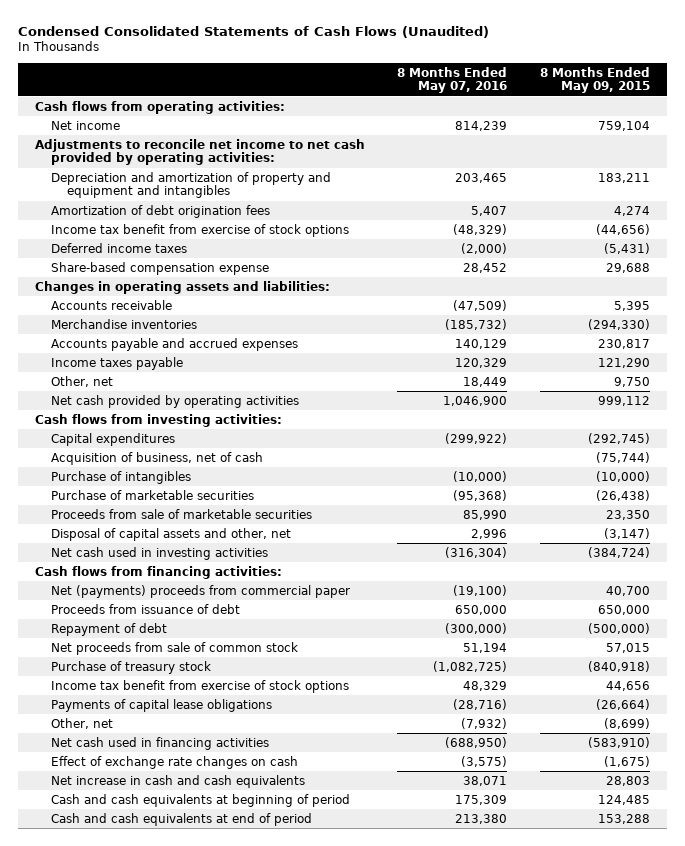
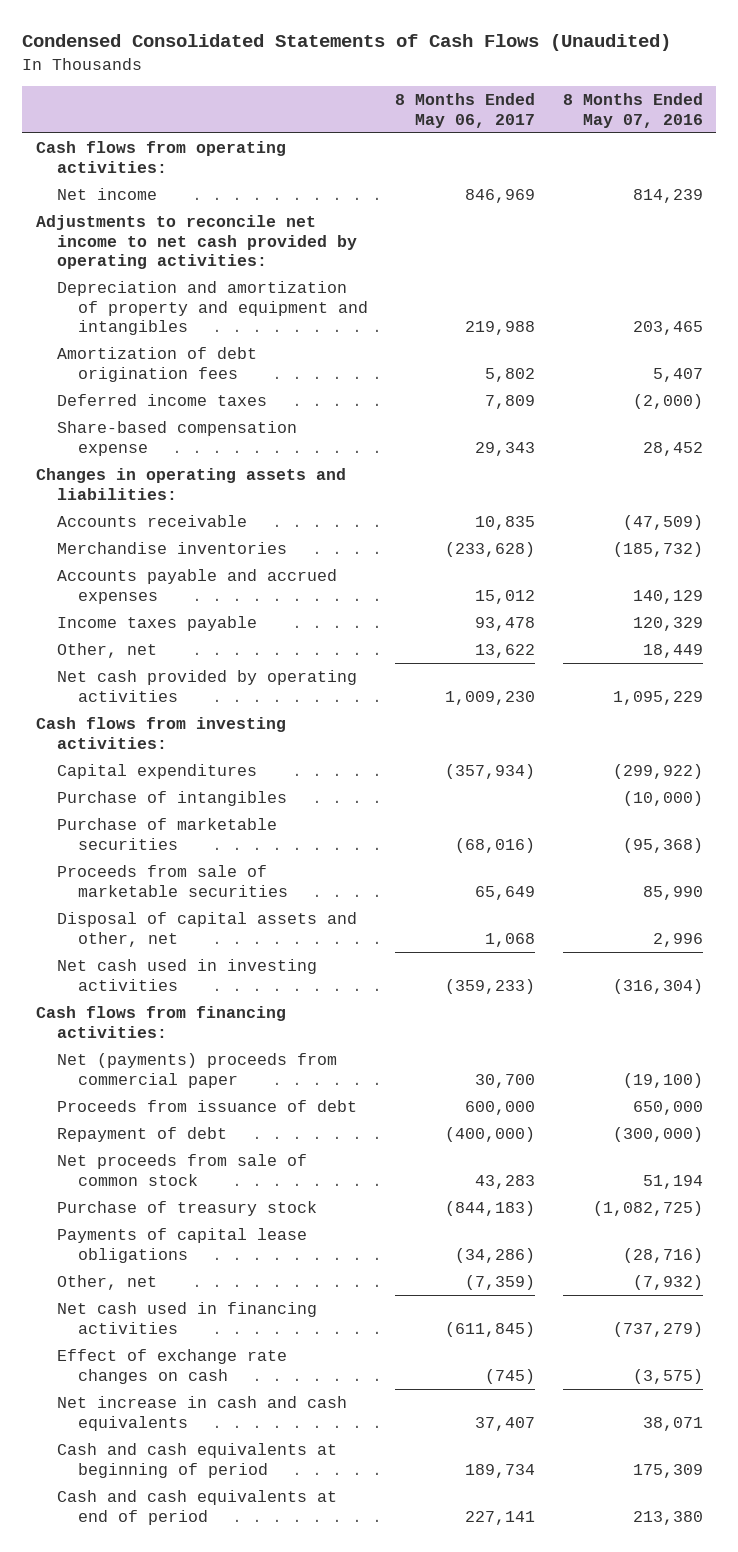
- | 8 Months Ended May 07, 2016 | 8 Months Ended May 09, 2015
+ | 8 Months Ended May 06, 2017 | 8 Months Ended May 07, 2016
- Income tax benefit from exercise of stock options | (48,329) | (44,656)
- Net cash provided by operating activities | 1,046,900 | 999,112
+ Net cash provided by operating activities | 1,009,230 | 1,095,229
- Acquisition of business, net of cash | | (75,744)
- Income tax benefit from exercise of stock options | 48,329 | 44,656
- Net cash used in financing activities | (688,950) | (583,910)
+ Net cash used in financing activities | (611,845) | (737,279)

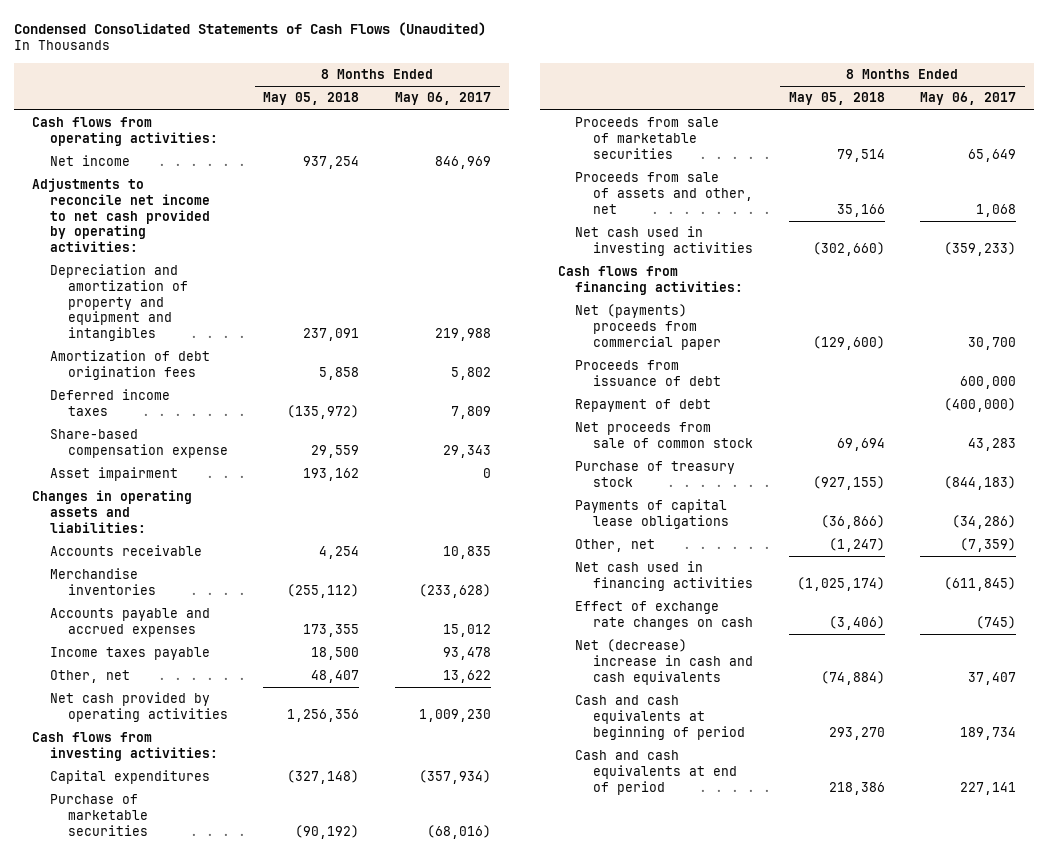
- | 8 Months Ended May 06, 2017 | 8 Months Ended May 07, 2016
+ | 8 Months Ended May 05, 2018 | 8 Months Ended May 06, 2017
+ Asset impairment | 193,162 | 0
- Purchase of intangibles | | (10,000)
- Disposal of capital assets and other, net | 1,068 | 2,996
+ Proceeds from sale of assets and other, net | 35,166 | 1,068
- Net increase in cash and cash equivalents | 37,407 | 38,071
+ Net (decrease) increase in cash and cash equivalents | (74,884) | 37,407

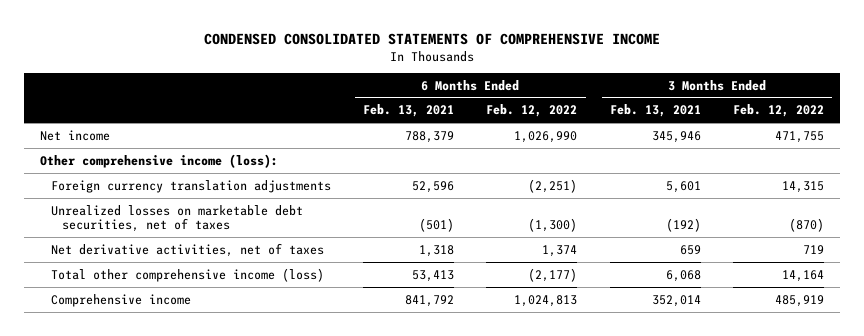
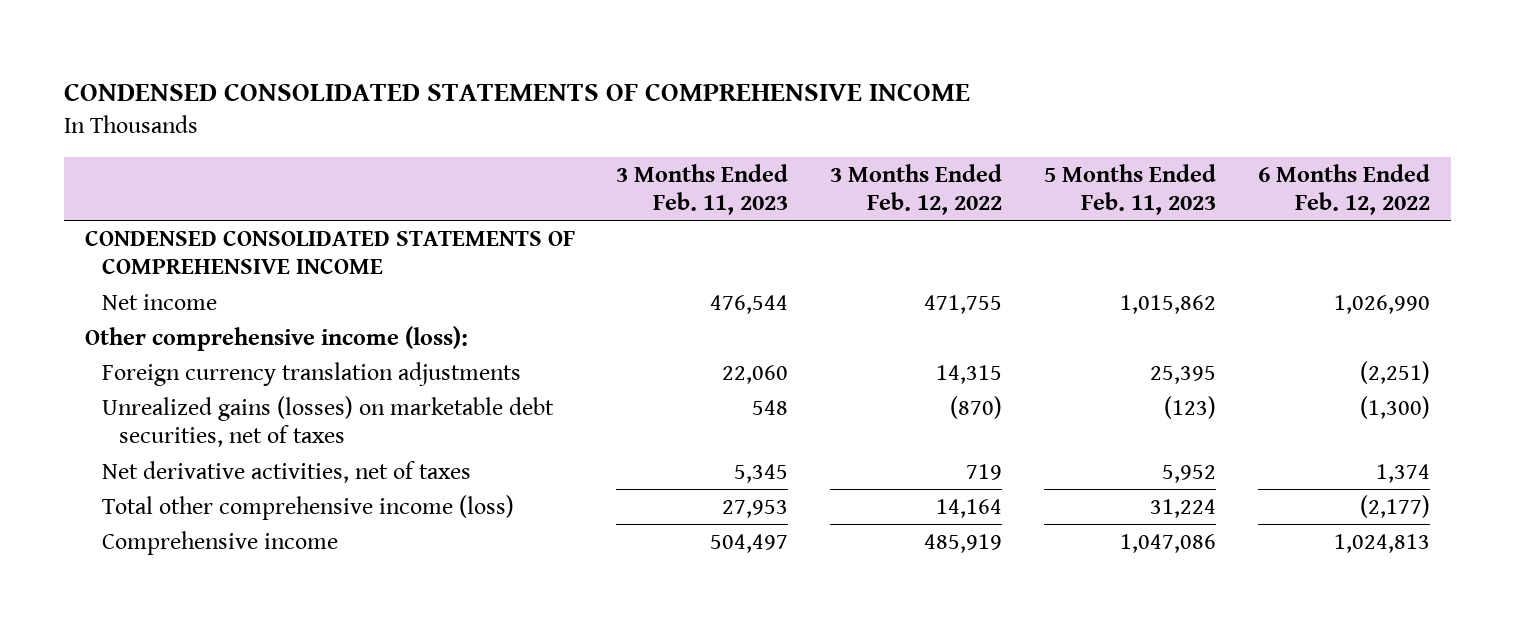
- | 6 Months Ended Feb. 13, 2021 | 6 Months Ended Feb. 12, 2022 | 3 Months Ended Feb. 13, 2021 | 3 Months Ended Feb. 12, 2022
+ | 3 Months Ended Feb. 11, 2023 | 3 Months Ended Feb. 12, 2022 | 5 Months Ended Feb. 11, 2023 | 6 Months Ended Feb. 12, 2022
+ CONDENSED CONSOLIDATED STATEMENTS OF COMPREHENSIVE INCOME
- Unrealized losses on marketable debt securities, net of taxes | (501) | (1,300) | (192) | (870)
+ Unrealized gains (losses) on marketable debt securities, net of taxes | 548 | (870) | (123) | (1,300)

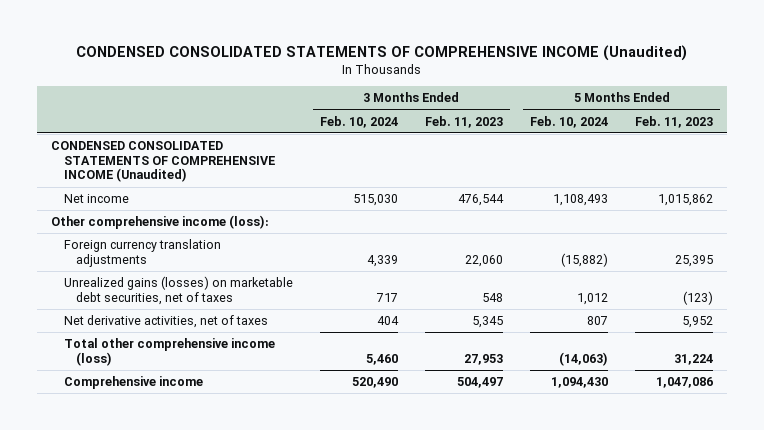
- CONDENSED CONSOLIDATED STATEMENTS OF COMPREHENSIVE INCOME
+ CONDENSED CONSOLIDATED STATEMENTS OF COMPREHENSIVE INCOME (Unaudited)
- | 3 Months Ended Feb. 11, 2023 | 3 Months Ended Feb. 12, 2022 | 5 Months Ended Feb. 11, 2023 | 6 Months Ended Feb. 12, 2022
+ | 3 Months Ended Feb. 10, 2024 | 3 Months Ended Feb. 11, 2023 | 5 Months Ended Feb. 10, 2024 | 5 Months Ended Feb. 11, 2023
- CONDENSED CONSOLIDATED STATEMENTS OF COMPREHENSIVE INCOME
+ CONDENSED CONSOLIDATED STATEMENTS OF COMPREHENSIVE INCOME (Unaudited)

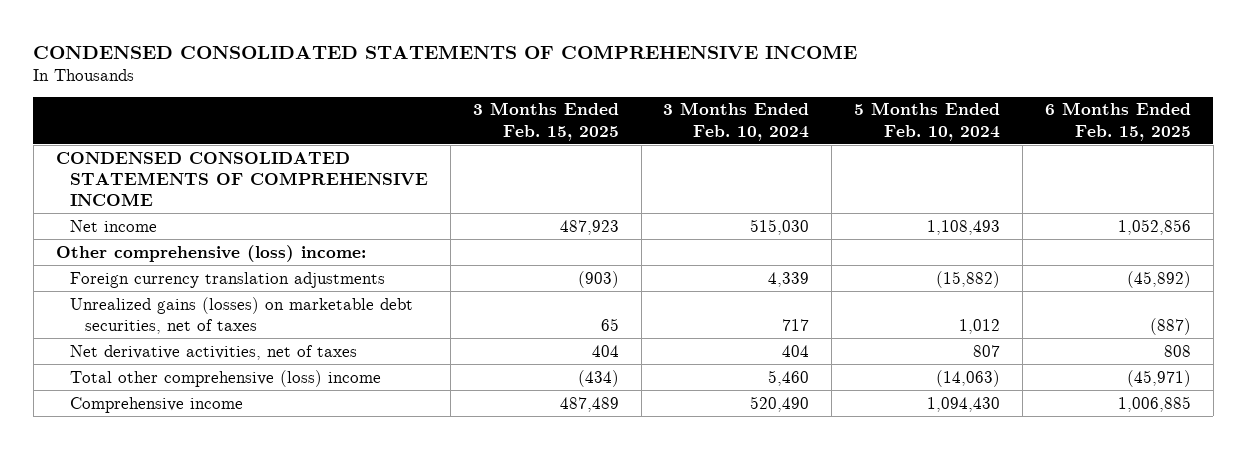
- CONDENSED CONSOLIDATED STATEMENTS OF COMPREHENSIVE INCOME (Unaudited)
+ CONDENSED CONSOLIDATED STATEMENTS OF COMPREHENSIVE INCOME
- | 3 Months Ended Feb. 10, 2024 | 3 Months Ended Feb. 11, 2023 | 5 Months Ended Feb. 10, 2024 | 5 Months Ended Feb. 11, 2023
+ | 3 Months Ended Feb. 15, 2025 | 3 Months Ended Feb. 10, 2024 | 5 Months Ended Feb. 10, 2024 | 6 Months Ended Feb. 15, 2025
- CONDENSED CONSOLIDATED STATEMENTS OF COMPREHENSIVE INCOME (Unaudited)
+ CONDENSED CONSOLIDATED STATEMENTS OF COMPREHENSIVE INCOME
- Other comprehensive income (loss):
+ Other comprehensive (loss) income:
- Total other comprehensive income (loss) | 5,460 | 27,953 | (14,063) | 31,224
+ Total other comprehensive (loss) income | (434) | 5,460 | (14,063) | (45,971)

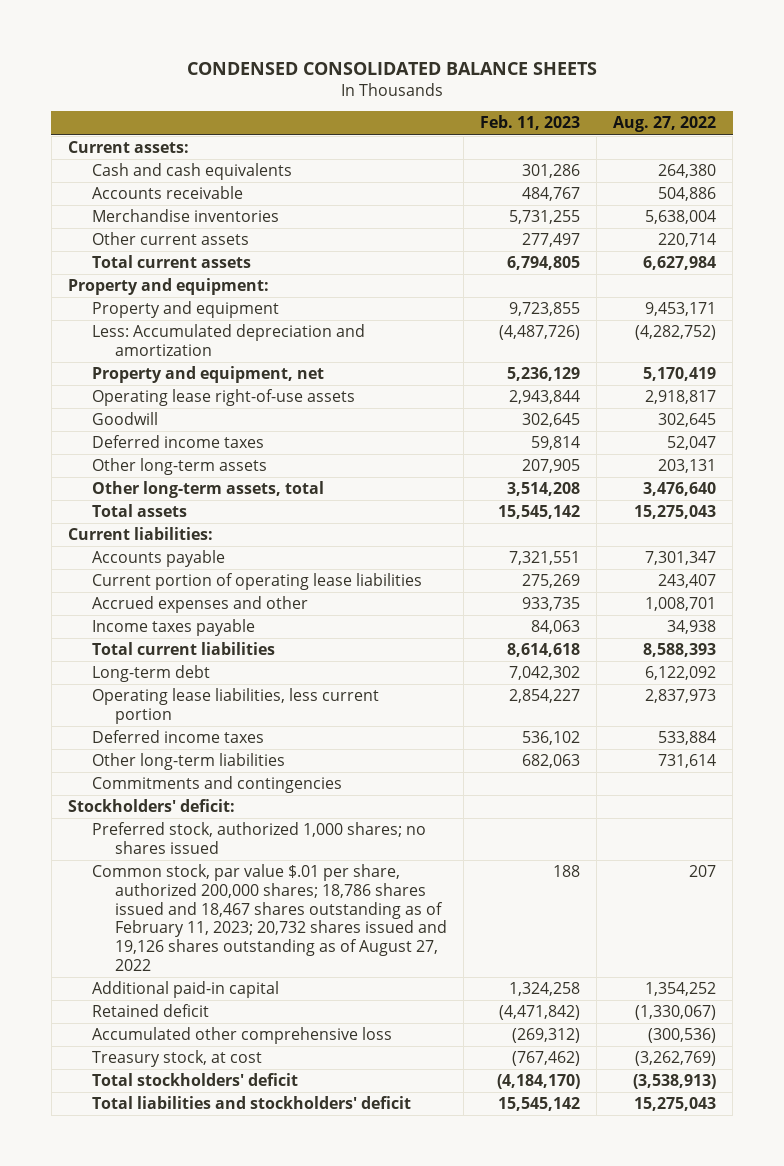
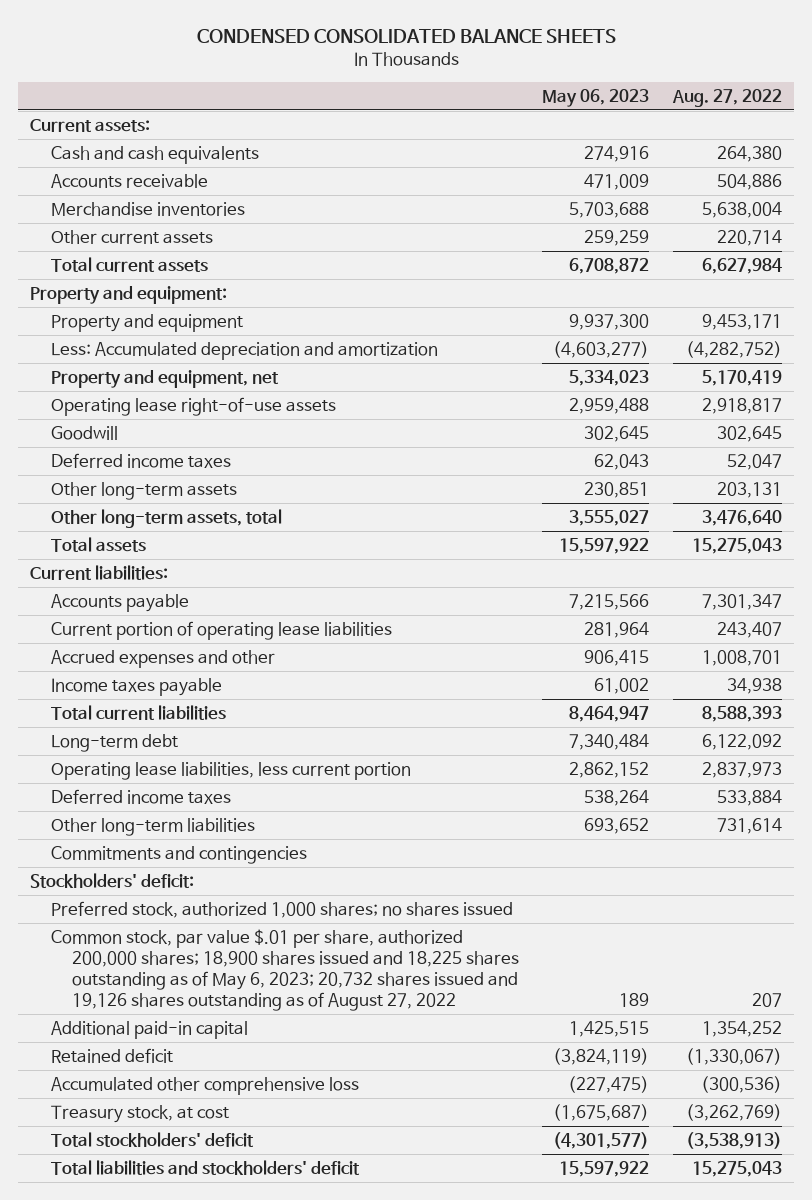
- | Feb. 11, 2023 | Aug. 27, 2022
+ | May 06, 2023 | Aug. 27, 2022
- Common stock, par value $.01 per share, authorized 200,000 shares; 18,786 shares issued and 18,467 shares outstanding as of February 11, 2023; 20,732 shares issued and 19,126 shares outstanding as of August 27, 2022 | 188 | 207
+ Common stock, par value $.01 per share, authorized 200,000 shares; 18,900 shares issued and 18,225 shares outstanding as of May 6, 2023; 20,732 shares issued and 19,126 shares outstanding as of August 27, 2022 | 189 | 207

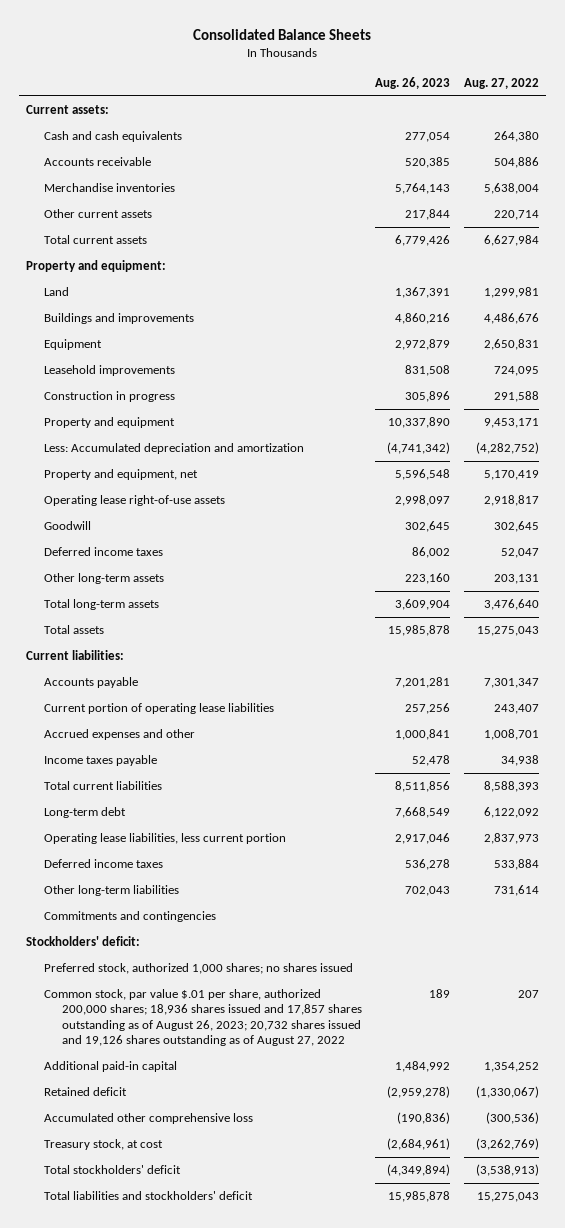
- CONDENSED CONSOLIDATED BALANCE SHEETS
+ Consolidated Balance Sheets
- | May 06, 2023 | Aug. 27, 2022
+ | Aug. 26, 2023 | Aug. 27, 2022
+ Land | 1,367,391 | 1,299,981
+ Buildings and improvements | 4,860,216 | 4,486,676
+ Equipment | 2,972,879 | 2,650,831
+ Leasehold improvements | 831,508 | 724,095
+ Construction in progress | 305,896 | 291,588
- Other long-term assets, total | 3,555,027 | 3,476,640
+ Total long-term assets | 3,609,904 | 3,476,640
- Common stock, par value $.01 per share, authorized 200,000 shares; 18,900 shares issued and 18,225 shares outstanding as of May 6, 2023; 20,732 shares issued and 19,126 shares outstanding as of August 27, 2022 | 189 | 207
+ Common stock, par value $.01 per share, authorized 200,000 shares; 18,936 shares issued and 17,857 shares outstanding as of August 26, 2023; 20,732 shares issued and 19,126 shares outstanding as of August 27, 2022 | 189 | 207

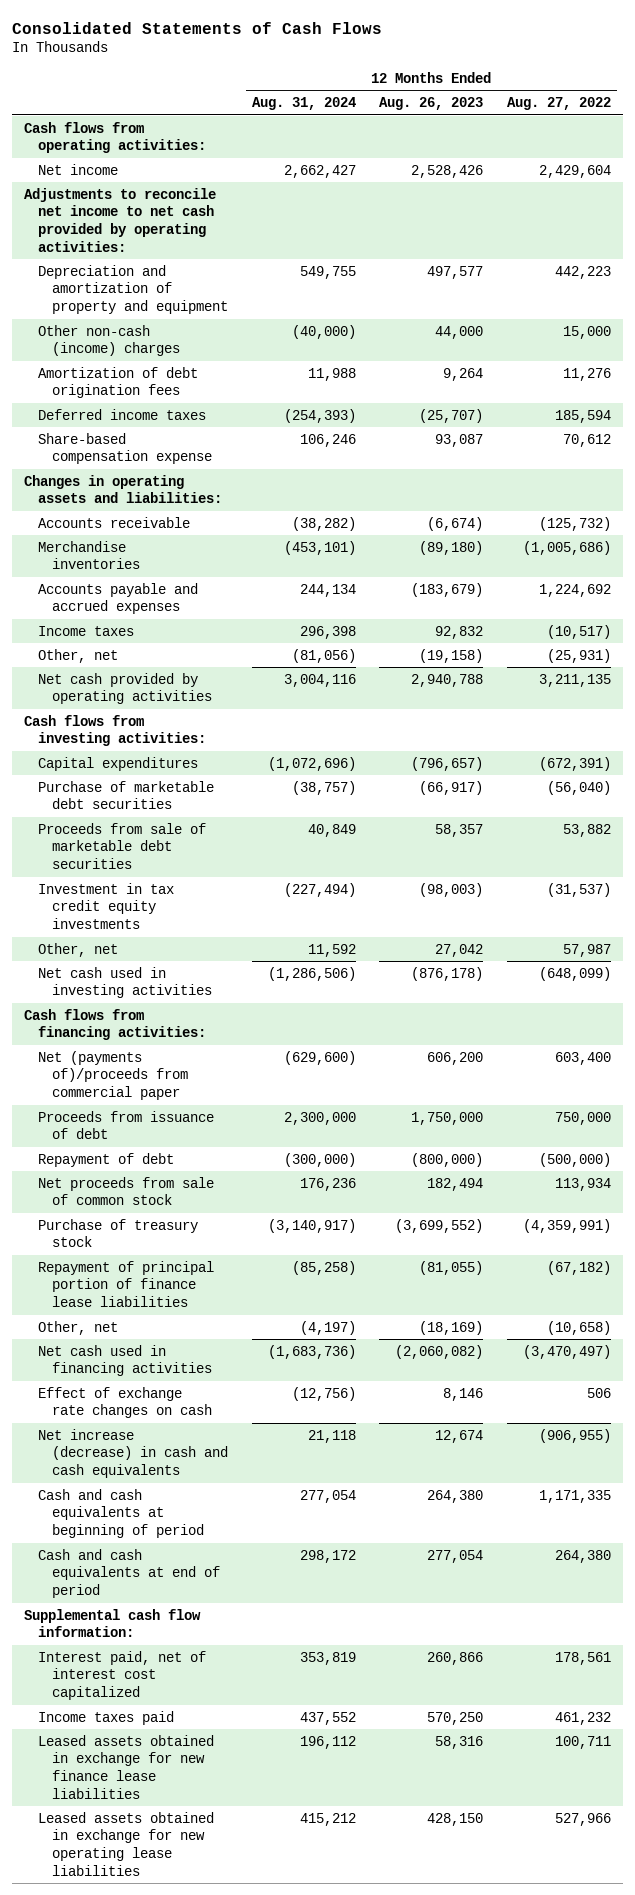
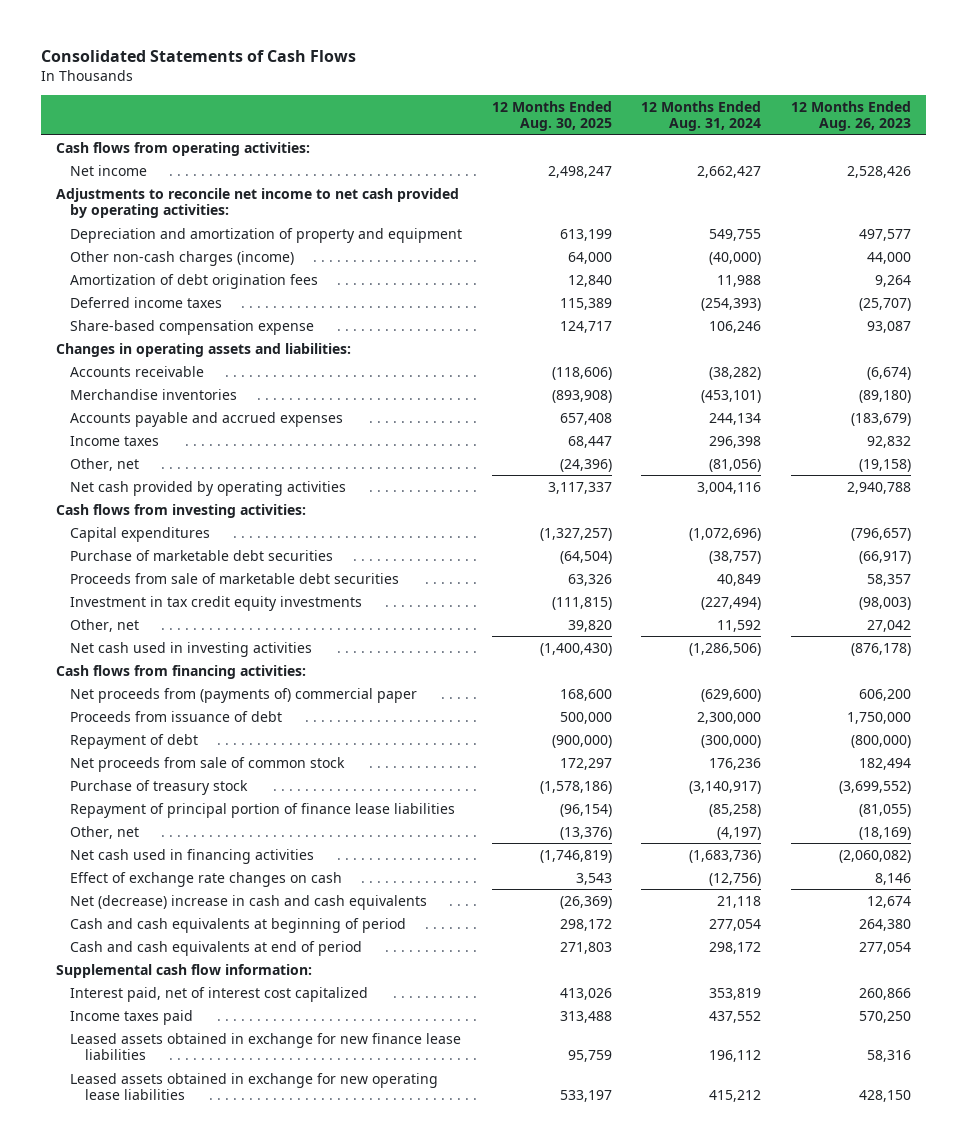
- | 12 Months Ended Aug. 31, 2024 | 12 Months Ended Aug. 26, 2023 | 12 Months Ended Aug. 27, 2022
+ | 12 Months Ended Aug. 30, 2025 | 12 Months Ended Aug. 31, 2024 | 12 Months Ended Aug. 26, 2023
- Other non-cash (income) charges | (40,000) | 44,000 | 15,000
+ Other non-cash charges (income) | 64,000 | (40,000) | 44,000
- Net (payments of)/proceeds from commercial paper | (629,600) | 606,200 | 603,400
+ Net proceeds from (payments of) commercial paper | 168,600 | (629,600) | 606,200
- Net increase (decrease) in cash and cash equivalents | 21,118 | 12,674 | (906,955)
+ Net (decrease) increase in cash and cash equivalents | (26,369) | 21,118 | 12,674

